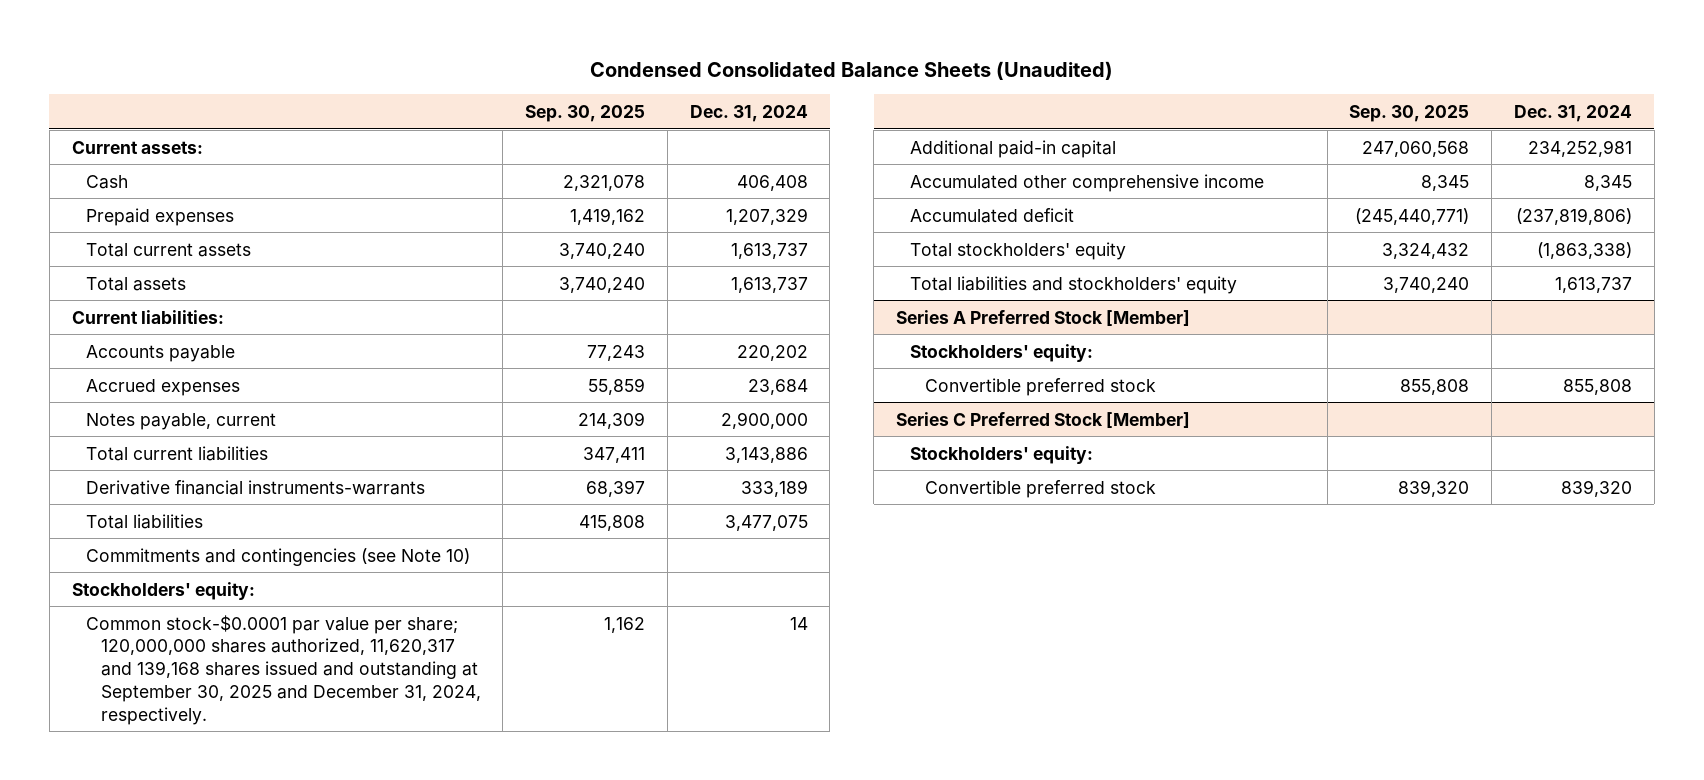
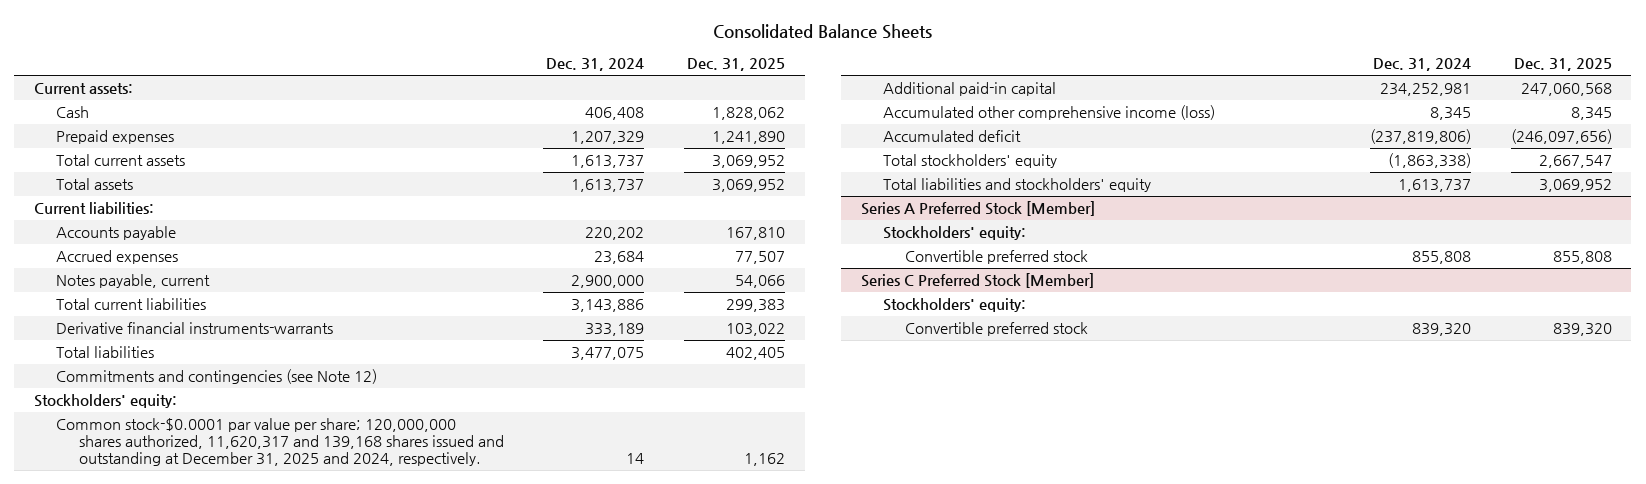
- Condensed Consolidated Balance Sheets (Unaudited)
+ Consolidated Balance Sheets
- | Sep. 30, 2025 | Dec. 31, 2024
+ | Dec. 31, 2024 | Dec. 31, 2025
- Commitments and contingencies (see Note 10)
+ Commitments and contingencies (see Note 12)
- Common stock-$0.0001 par value per share; 120,000,000 shares authorized, 11,620,317 and 139,168 shares issued and outstanding at September 30, 2025 and December 31, 2024, respectively. | 1,162 | 14
+ Common stock-$0.0001 par value per share; 120,000,000 shares authorized, 11,620,317 and 139,168 shares issued and outstanding at December 31, 2025 and 2024, respectively. | 14 | 1,162
- Accumulated other comprehensive income | 8,345 | 8,345
+ Accumulated other comprehensive income (loss) | 8,345 | 8,345

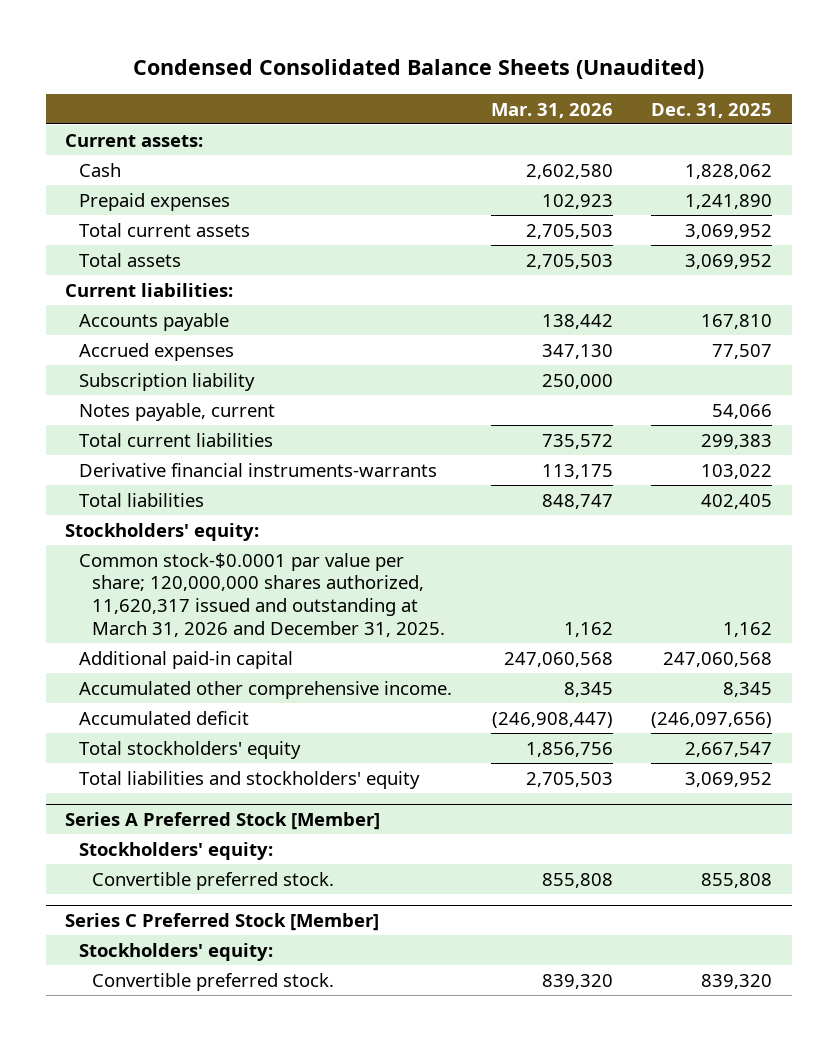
- Consolidated Balance Sheets
+ Condensed Consolidated Balance Sheets (Unaudited)
- | Dec. 31, 2024 | Dec. 31, 2025
+ | Mar. 31, 2026 | Dec. 31, 2025
+ Subscription liability | 250,000 |
- Commitments and contingencies (see Note 12)
- Common stock-$0.0001 par value per share; 120,000,000 shares authorized, 11,620,317 and 139,168 shares issued and outstanding at December 31, 2025 and 2024, respectively. | 14 | 1,162
+ Common stock-$0.0001 par value per share; 120,000,000 shares authorized, 11,620,317 issued and outstanding at March 31, 2026 and December 31, 2025. | 1,162 | 1,162
- Accumulated other comprehensive income (loss) | 8,345 | 8,345
+ Accumulated other comprehensive income. | 8,345 | 8,345
@ Series A Preferred Stock [Member]
- Convertible preferred stock | 855,808 | 855,808
+ Convertible preferred stock. | 855,808 | 855,808
@ Series C Preferred Stock [Member]
- Convertible preferred stock | 839,320 | 839,320
+ Convertible preferred stock. | 839,320 | 839,320

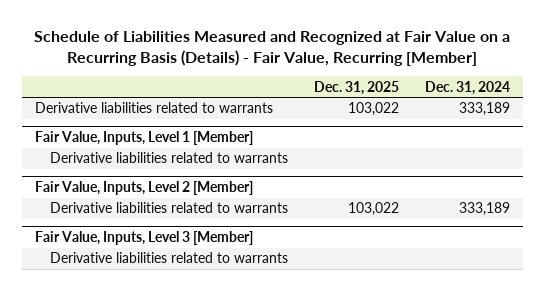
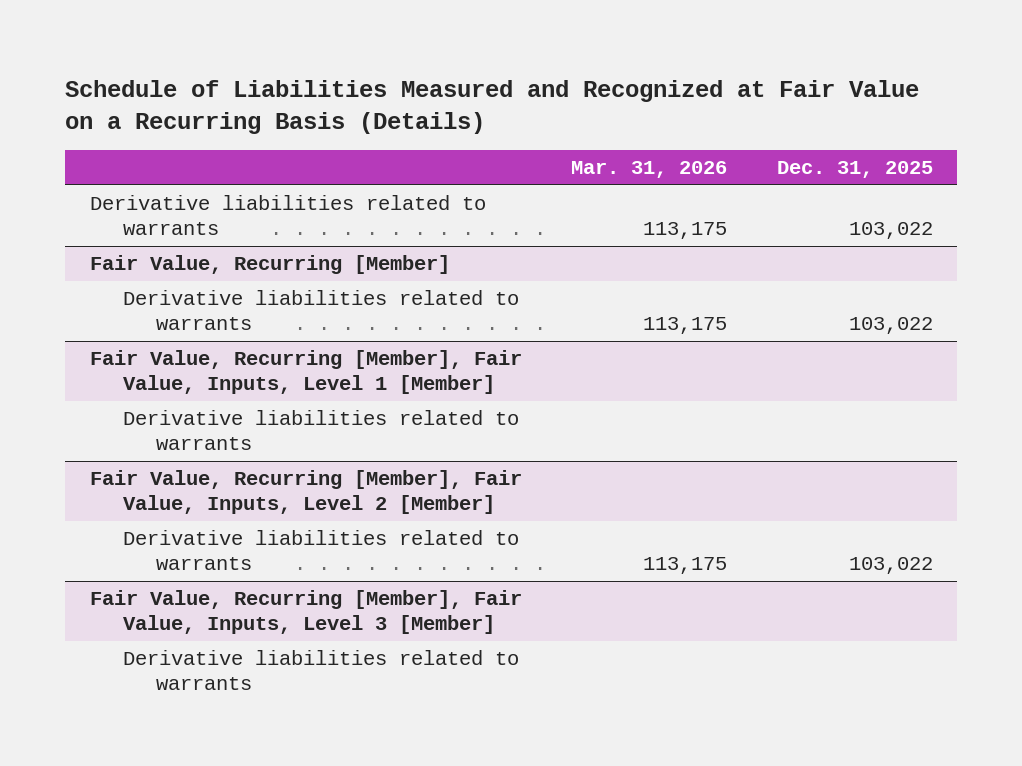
- Schedule of Liabilities Measured and Recognized at Fair Value on a Recurring Basis (Details) - Fair Value, Recurring [Member]
+ Schedule of Liabilities Measured and Recognized at Fair Value on a Recurring Basis (Details)
- | Dec. 31, 2025 | Dec. 31, 2024
+ | Mar. 31, 2026 | Dec. 31, 2025
- Fair Value, Inputs, Level 1 [Member]
+ Fair Value, Recurring [Member]
+ Derivative liabilities related to warrants | 113,175 | 103,022
+ Fair Value, Recurring [Member], Fair Value, Inputs, Level 1 [Member]
- Fair Value, Inputs, Level 2 [Member]
+ Fair Value, Recurring [Member], Fair Value, Inputs, Level 2 [Member]
- Fair Value, Inputs, Level 3 [Member]
+ Fair Value, Recurring [Member], Fair Value, Inputs, Level 3 [Member]

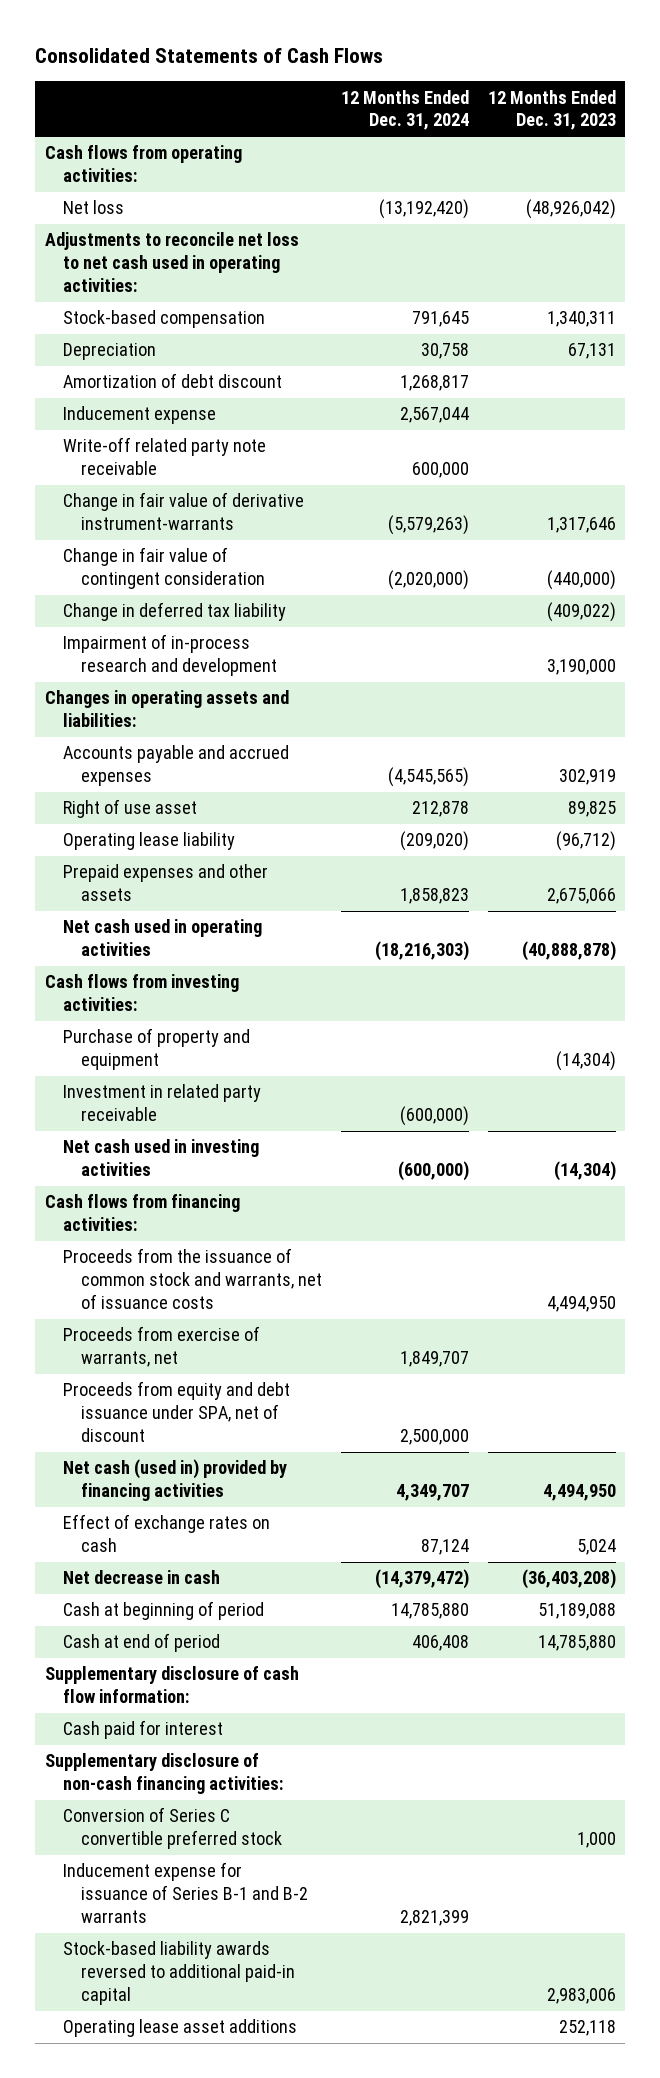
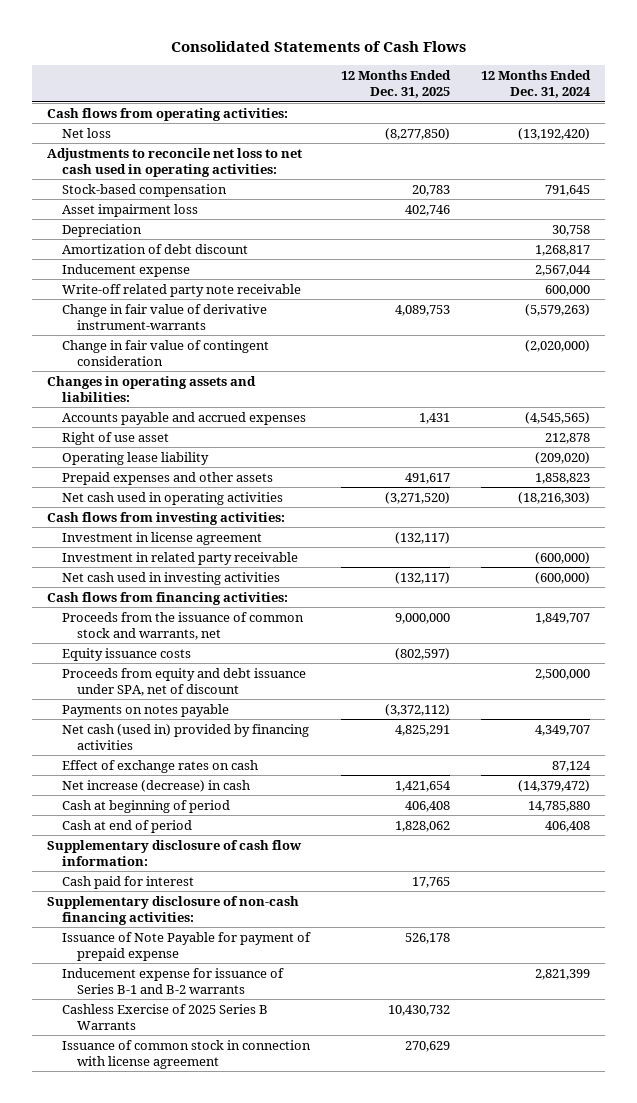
- | 12 Months Ended Dec. 31, 2024 | 12 Months Ended Dec. 31, 2023
+ | 12 Months Ended Dec. 31, 2025 | 12 Months Ended Dec. 31, 2024
+ Asset impairment loss | 402,746 |
- Change in deferred tax liability | | (409,022)
- Impairment of in-process research and development | | 3,190,000
- Purchase of property and equipment | | (14,304)
+ Investment in license agreement | (132,117) |
- Proceeds from the issuance of common stock and warrants, net of issuance costs | | 4,494,950
- Proceeds from exercise of warrants, net | 1,849,707 |
+ Proceeds from the issuance of common stock and warrants, net | 9,000,000 | 1,849,707
+ Equity issuance costs | (802,597) |
+ Payments on notes payable | (3,372,112) |
- Net decrease in cash | (14,379,472) | (36,403,208)
+ Net increase (decrease) in cash | 1,421,654 | (14,379,472)
- Conversion of Series C convertible preferred stock | | 1,000
+ Issuance of Note Payable for payment of prepaid expense | 526,178 |
- Stock-based liability awards reversed to additional paid-in capital | | 2,983,006
- Operating lease asset additions | | 252,118
+ Cashless Exercise of 2025 Series B Warrants | 10,430,732 |
+ Issuance of common stock in connection with license agreement | 270,629 |

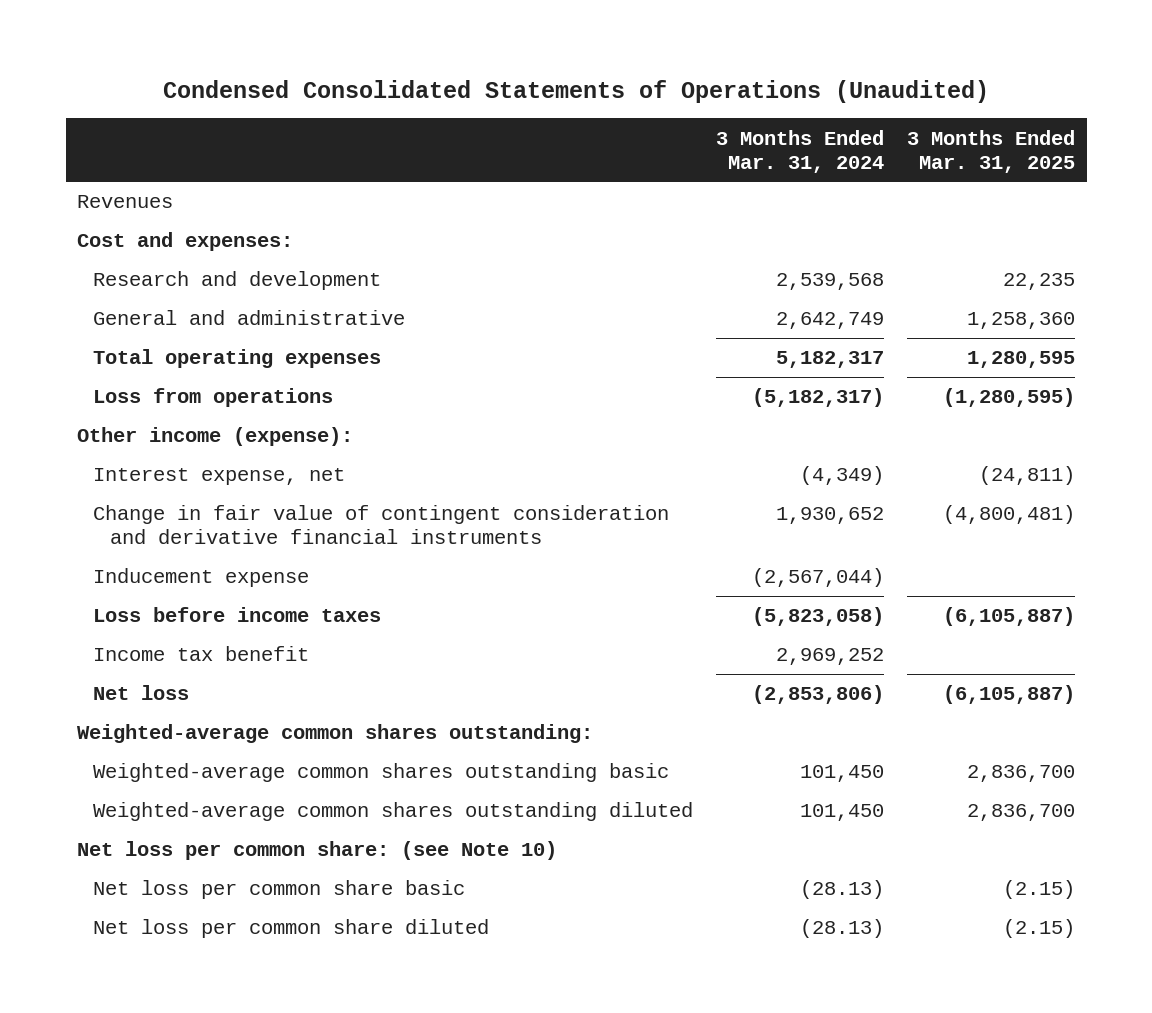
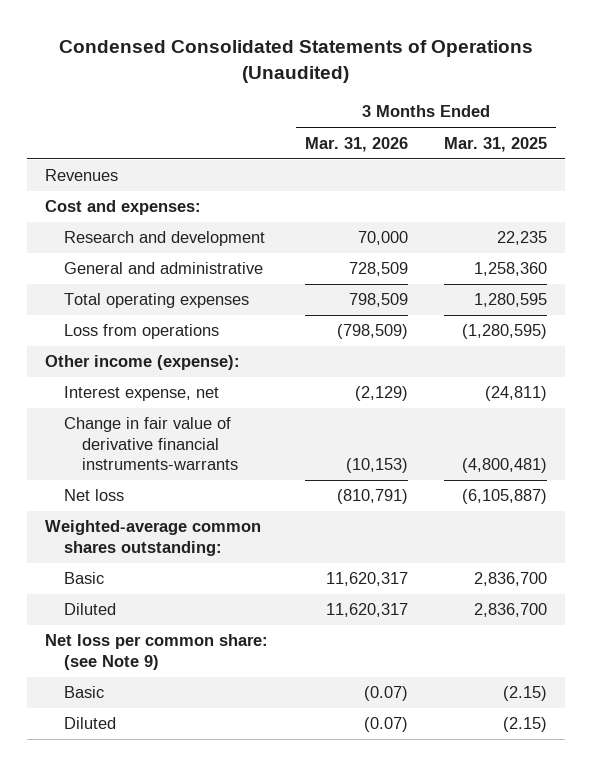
- | 3 Months Ended Mar. 31, 2024 | 3 Months Ended Mar. 31, 2025
+ | 3 Months Ended Mar. 31, 2026 | 3 Months Ended Mar. 31, 2025
- Change in fair value of contingent consideration and derivative financial instruments | 1,930,652 | (4,800,481)
- Inducement expense | (2,567,044) |
- Loss before income taxes | (5,823,058) | (6,105,887)
- Income tax benefit | 2,969,252 |
+ Change in fair value of derivative financial instruments-warrants | (10,153) | (4,800,481)
- Weighted-average common shares outstanding basic | 101,450 | 2,836,700
- Weighted-average common shares outstanding diluted | 101,450 | 2,836,700
- Net loss per common share: (see Note 10)
- Net loss per common share basic | (28.13) | (2.15)
- Net loss per common share diluted | (28.13) | (2.15)
+ Basic | 11,620,317 | 2,836,700
+ Diluted | 11,620,317 | 2,836,700
+ Net loss per common share: (see Note 9)
+ Basic | (0.07) | (2.15)
+ Diluted | (0.07) | (2.15)

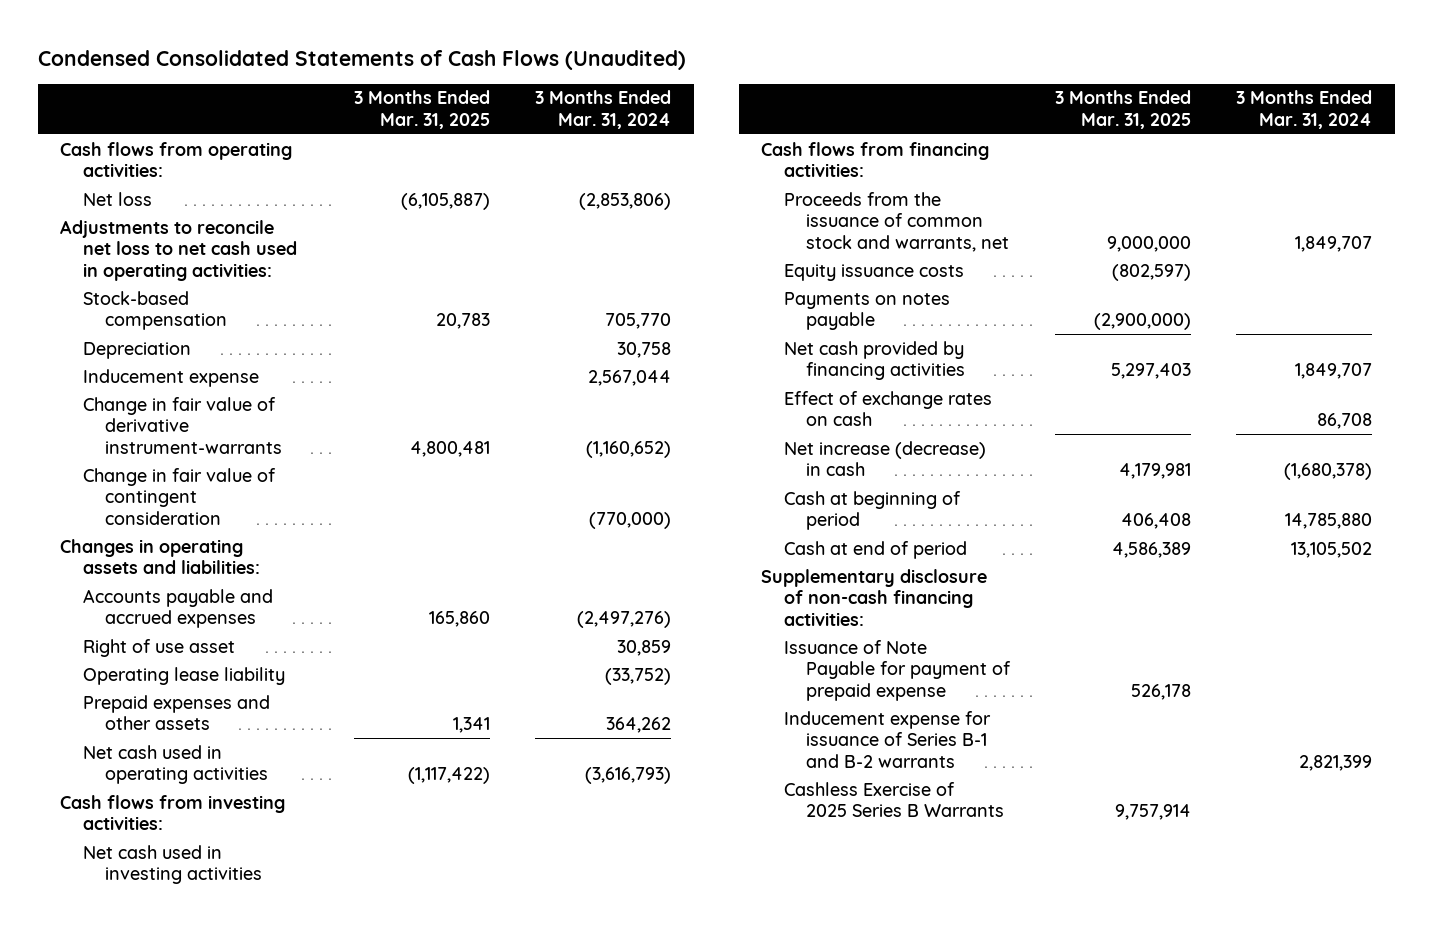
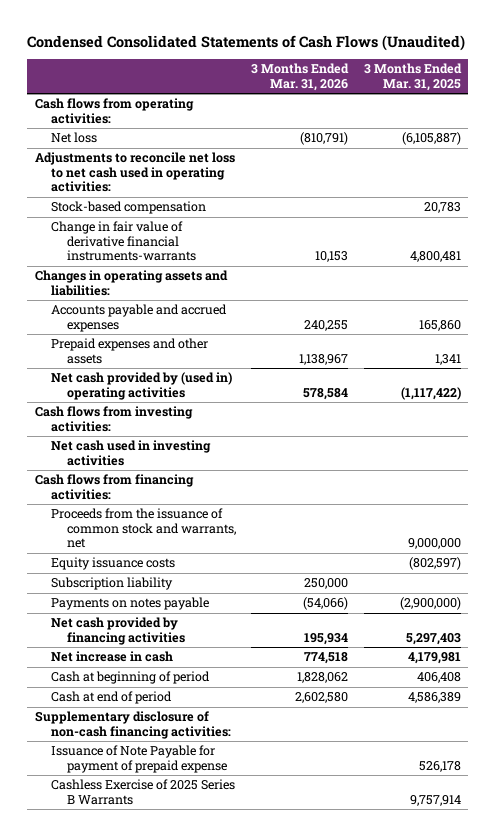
- | 3 Months Ended Mar. 31, 2025 | 3 Months Ended Mar. 31, 2024
+ | 3 Months Ended Mar. 31, 2026 | 3 Months Ended Mar. 31, 2025
- Depreciation | | 30,758
- Inducement expense | | 2,567,044
- Change in fair value of derivative instrument-warrants | 4,800,481 | (1,160,652)
- Change in fair value of contingent consideration | | (770,000)
+ Change in fair value of derivative financial instruments-warrants | 10,153 | 4,800,481
- Right of use asset | | 30,859
- Operating lease liability | | (33,752)
- Net cash used in operating activities | (1,117,422) | (3,616,793)
+ Net cash provided by (used in) operating activities | 578,584 | (1,117,422)
+ Subscription liability | 250,000 |
- Effect of exchange rates on cash | | 86,708
- Net increase (decrease) in cash | 4,179,981 | (1,680,378)
+ Net increase in cash | 774,518 | 4,179,981
- Inducement expense for issuance of Series B-1 and B-2 warrants | | 2,821,399

